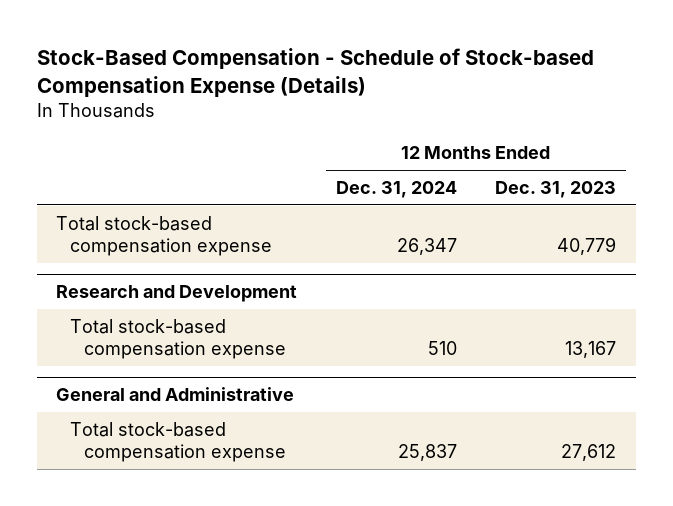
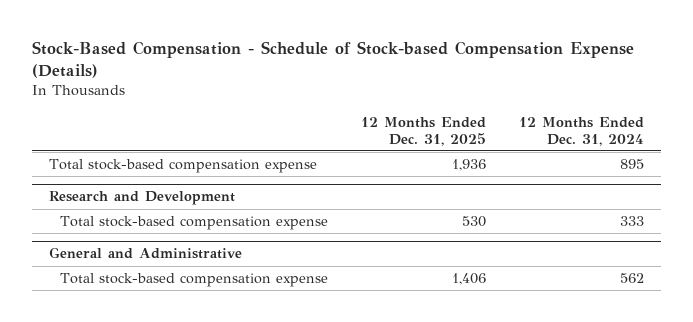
- | 12 Months Ended Dec. 31, 2024 | 12 Months Ended Dec. 31, 2023
+ | 12 Months Ended Dec. 31, 2025 | 12 Months Ended Dec. 31, 2024
- Total stock-based compensation expense | 26,347 | 40,779
+ Total stock-based compensation expense | 1,936 | 895
@ Research and Development
- Total stock-based compensation expense | 510 | 13,167
+ Total stock-based compensation expense | 530 | 333
@ General and Administrative
- Total stock-based compensation expense | 25,837 | 27,612
+ Total stock-based compensation expense | 1,406 | 562

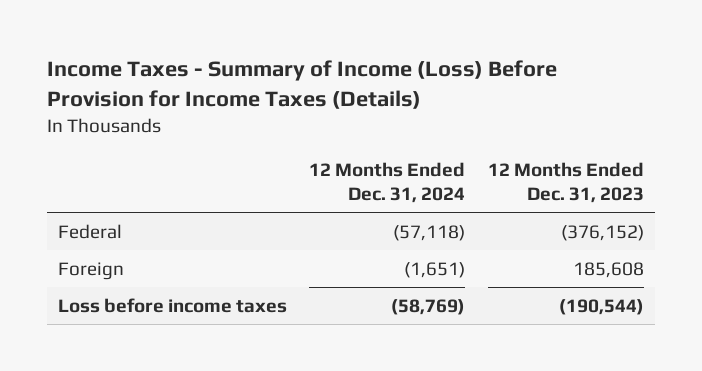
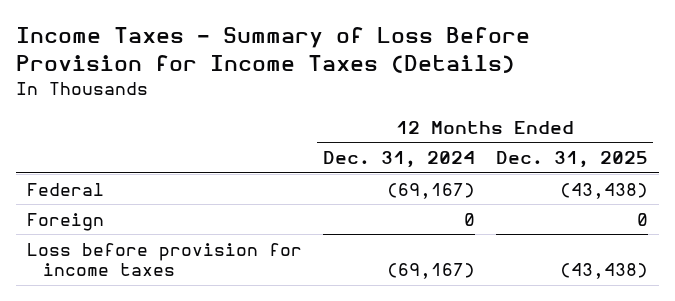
- Income Taxes - Summary of Income (Loss) Before Provision for Income Taxes (Details)
+ Income Taxes - Summary of Loss Before Provision for Income Taxes (Details)
- | 12 Months Ended Dec. 31, 2024 | 12 Months Ended Dec. 31, 2023
+ | 12 Months Ended Dec. 31, 2024 | 12 Months Ended Dec. 31, 2025
- Federal | (57,118) | (376,152)
- Foreign | (1,651) | 185,608
- Loss before income taxes | (58,769) | (190,544)
+ Federal | (69,167) | (43,438)
+ Foreign | 0 | 0
+ Loss before provision for income taxes | (69,167) | (43,438)

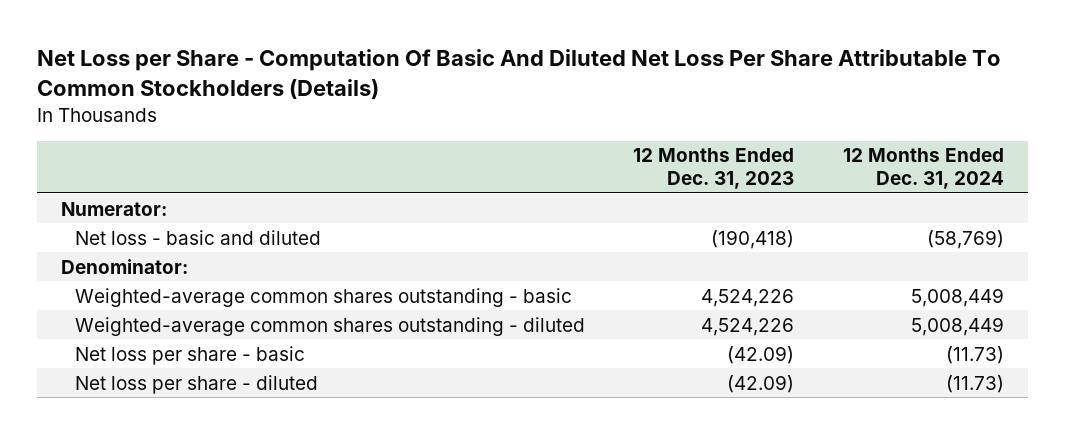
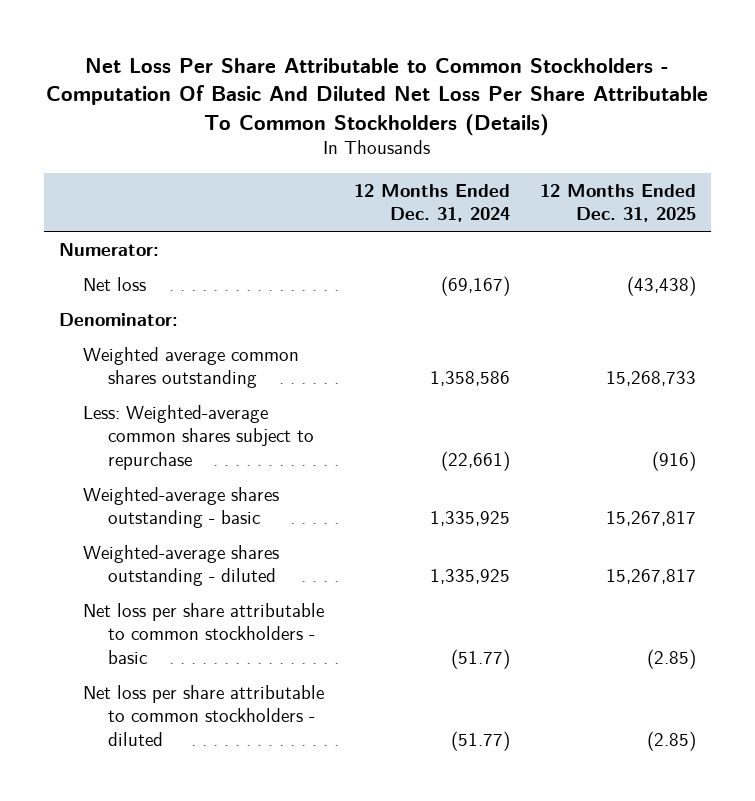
- Net Loss per Share - Computation Of Basic And Diluted Net Loss Per Share Attributable To Common Stockholders (Details)
+ Net Loss Per Share Attributable to Common Stockholders - Computation Of Basic And Diluted Net Loss Per Share Attributable To Common Stockholders (Details)
- | 12 Months Ended Dec. 31, 2023 | 12 Months Ended Dec. 31, 2024
+ | 12 Months Ended Dec. 31, 2024 | 12 Months Ended Dec. 31, 2025
- Net loss - basic and diluted | (190,418) | (58,769)
+ Net loss | (69,167) | (43,438)
- Weighted-average common shares outstanding - basic | 4,524,226 | 5,008,449
- Weighted-average common shares outstanding - diluted | 4,524,226 | 5,008,449
- Net loss per share - basic | (42.09) | (11.73)
- Net loss per share - diluted | (42.09) | (11.73)
+ Weighted average common shares outstanding | 1,358,586 | 15,268,733
+ Less: Weighted-average common shares subject to repurchase | (22,661) | (916)
+ Weighted-average shares outstanding - basic | 1,335,925 | 15,267,817
+ Weighted-average shares outstanding - diluted | 1,335,925 | 15,267,817
+ Net loss per share attributable to common stockholders - basic | (51.77) | (2.85)
+ Net loss per share attributable to common stockholders - diluted | (51.77) | (2.85)

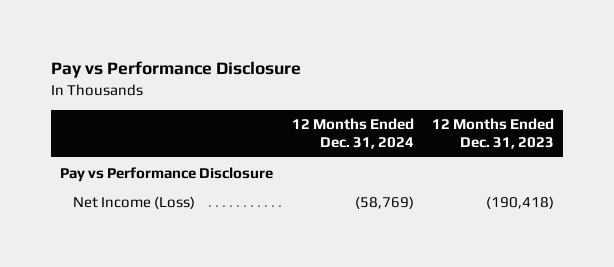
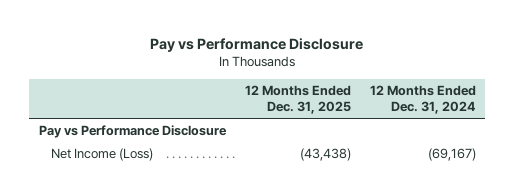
- | 12 Months Ended Dec. 31, 2024 | 12 Months Ended Dec. 31, 2023
+ | 12 Months Ended Dec. 31, 2025 | 12 Months Ended Dec. 31, 2024
- Net Income (Loss) | (58,769) | (190,418)
+ Net Income (Loss) | (43,438) | (69,167)

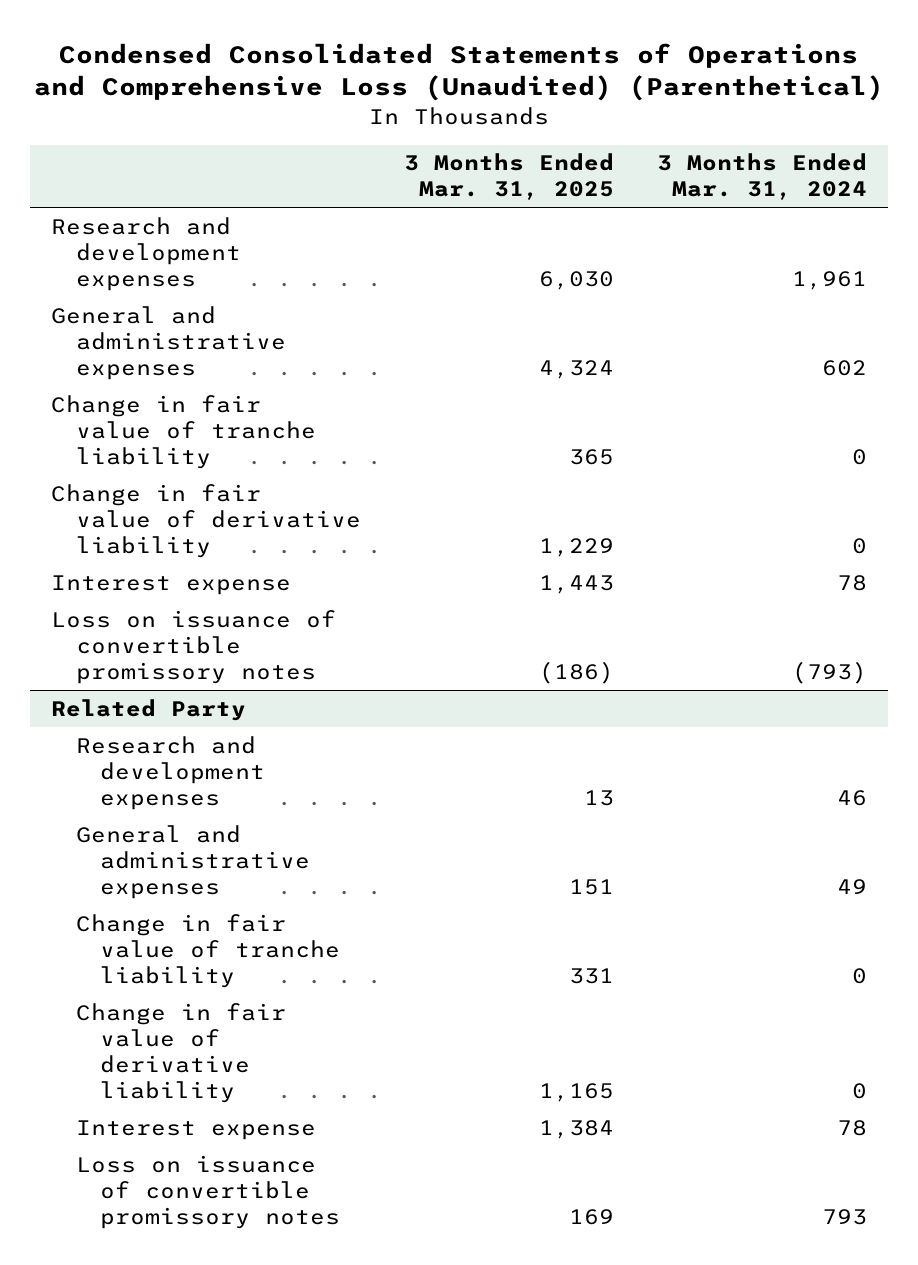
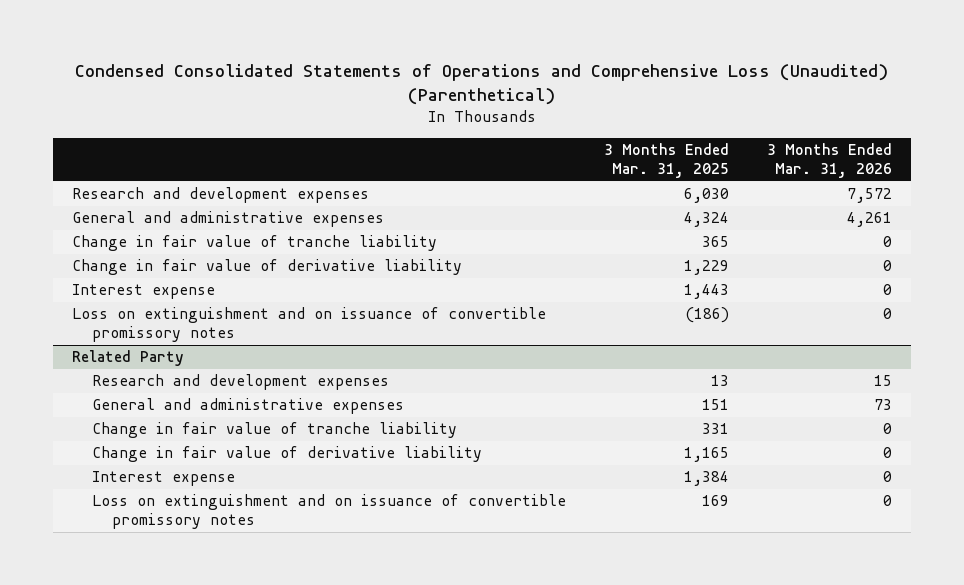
- | 3 Months Ended Mar. 31, 2025 | 3 Months Ended Mar. 31, 2024
+ | 3 Months Ended Mar. 31, 2025 | 3 Months Ended Mar. 31, 2026
- Loss on issuance of convertible promissory notes | (186) | (793)
+ Loss on extinguishment and on issuance of convertible promissory notes | (186) | 0
@ Related Party
- Loss on issuance of convertible promissory notes | 169 | 793
+ Loss on extinguishment and on issuance of convertible promissory notes | 169 | 0

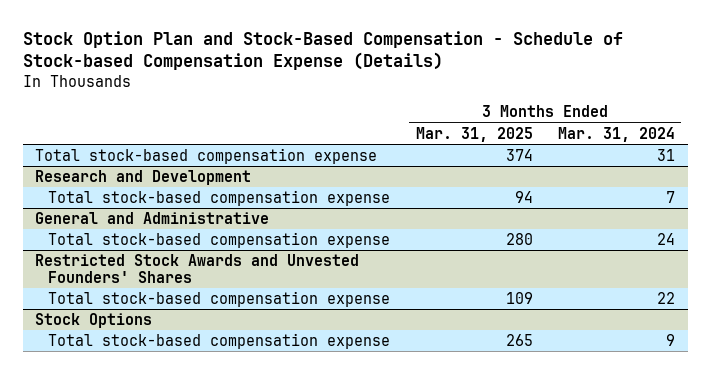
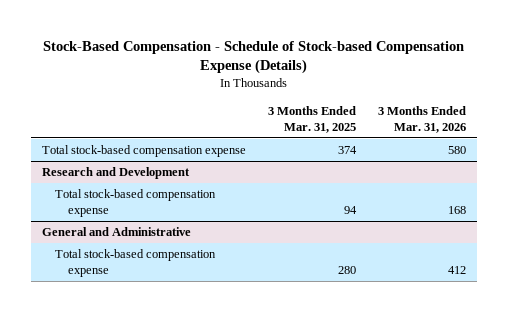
- Stock Option Plan and Stock-Based Compensation - Schedule of Stock-based Compensation Expense (Details)
+ Stock-Based Compensation - Schedule of Stock-based Compensation Expense (Details)
- | 3 Months Ended Mar. 31, 2025 | 3 Months Ended Mar. 31, 2024
+ | 3 Months Ended Mar. 31, 2025 | 3 Months Ended Mar. 31, 2026
- Restricted Stock Awards and Unvested Founders' Shares
- Total stock-based compensation expense | 109 | 22
- Stock Options
- Total stock-based compensation expense | 265 | 9

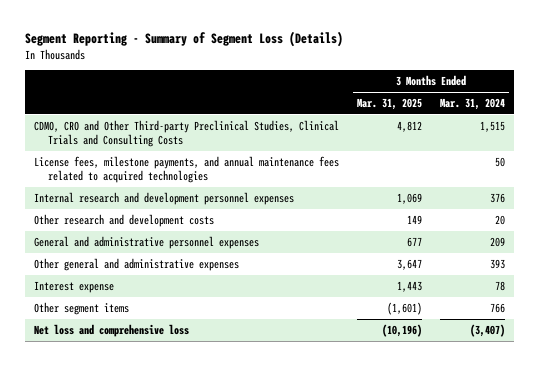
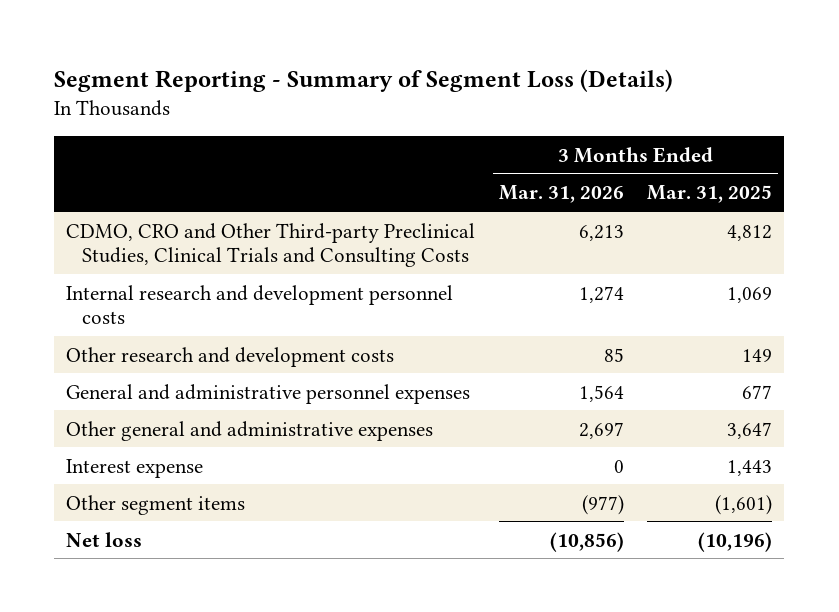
- | 3 Months Ended Mar. 31, 2025 | 3 Months Ended Mar. 31, 2024
+ | 3 Months Ended Mar. 31, 2026 | 3 Months Ended Mar. 31, 2025
- License fees, milestone payments, and annual maintenance fees related to acquired technologies | | 50
- Internal research and development personnel expenses | 1,069 | 376
+ Internal research and development personnel costs | 1,274 | 1,069
- Net loss and comprehensive loss | (10,196) | (3,407)
+ Net loss | (10,856) | (10,196)

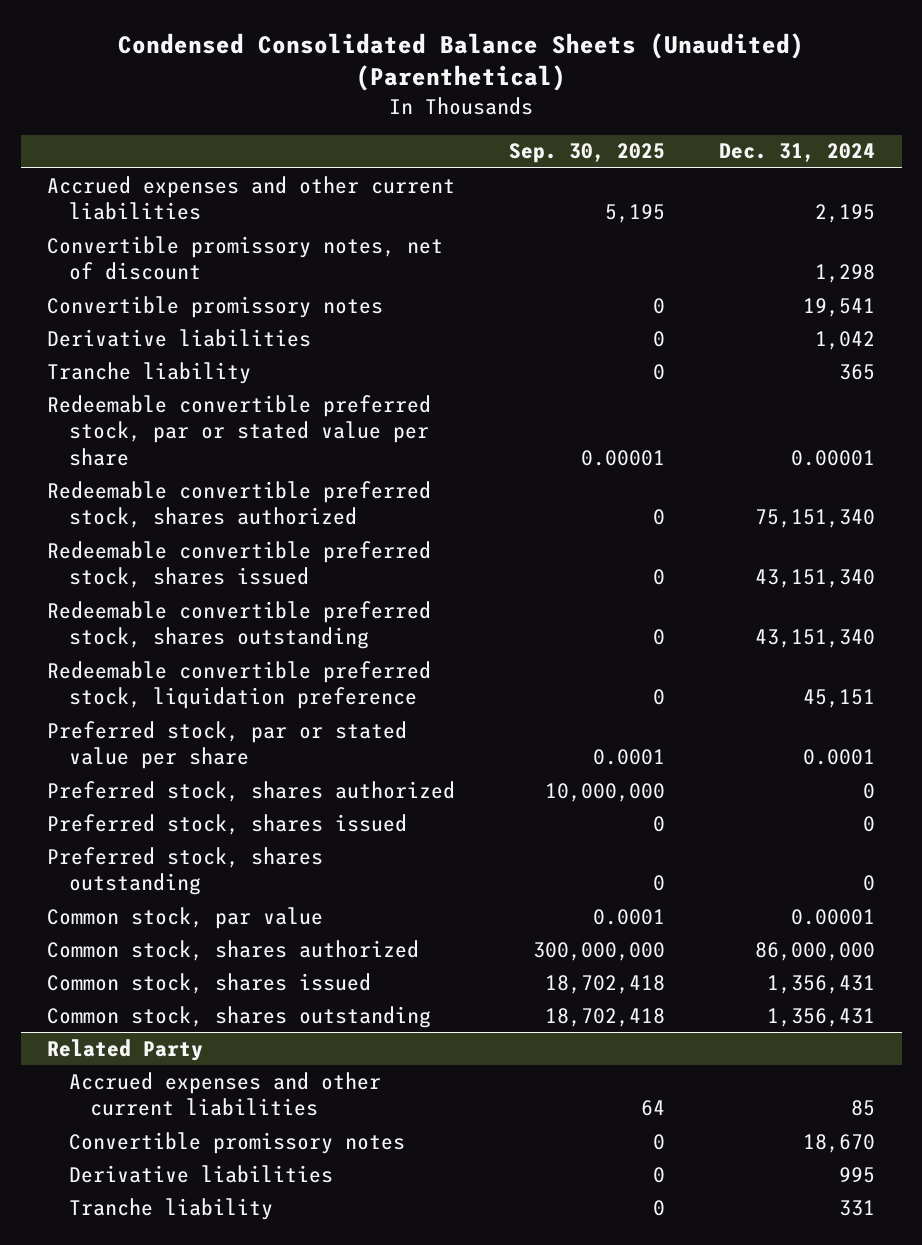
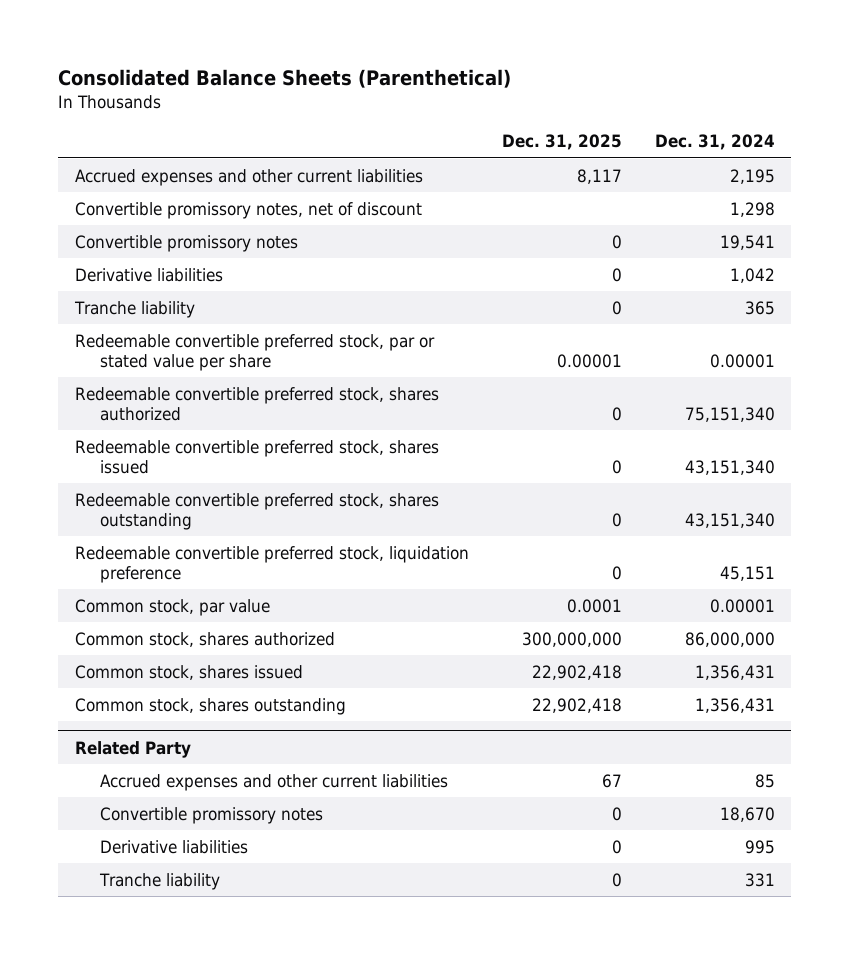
- Condensed Consolidated Balance Sheets (Unaudited) (Parenthetical)
+ Consolidated Balance Sheets (Parenthetical)
- | Sep. 30, 2025 | Dec. 31, 2024
+ | Dec. 31, 2025 | Dec. 31, 2024
- Preferred stock, par or stated value per share | 0.0001 | 0.0001
- Preferred stock, shares authorized | 10,000,000 | 0
- Preferred stock, shares issued | 0 | 0
- Preferred stock, shares outstanding | 0 | 0

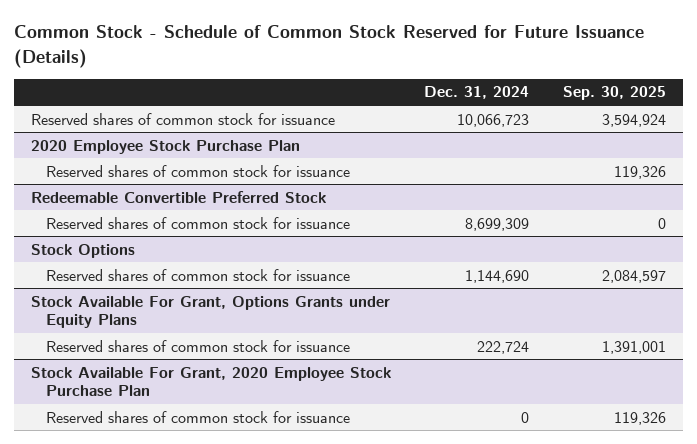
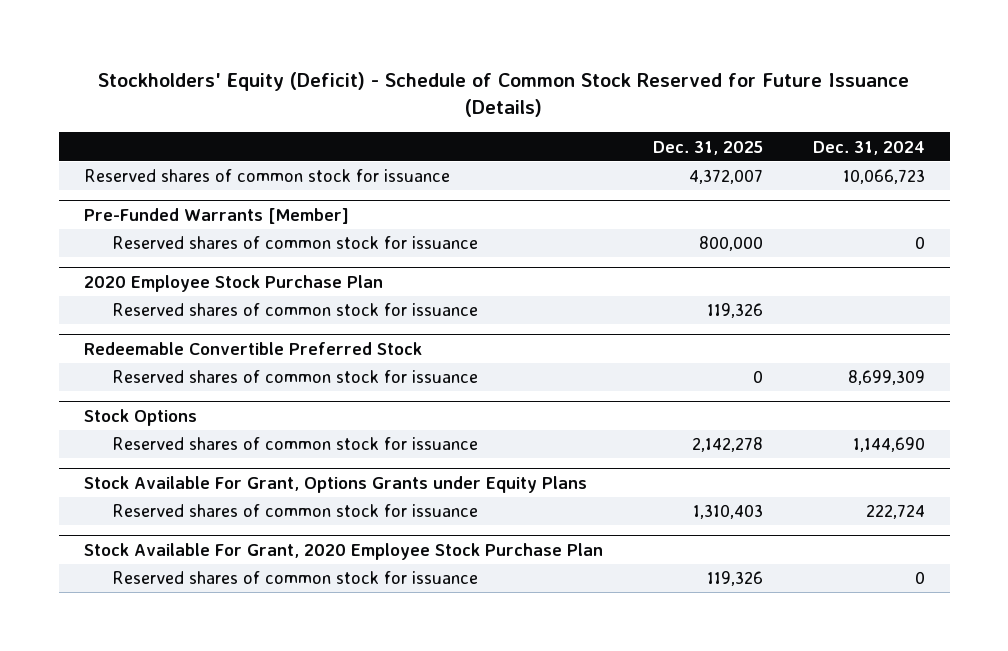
- Common Stock - Schedule of Common Stock Reserved for Future Issuance (Details)
+ Stockholders' Equity (Deficit) - Schedule of Common Stock Reserved for Future Issuance (Details)
- | Dec. 31, 2024 | Sep. 30, 2025
+ | Dec. 31, 2025 | Dec. 31, 2024
+ Pre-Funded Warrants [Member]
+ Reserved shares of common stock for issuance | 800,000 | 0

